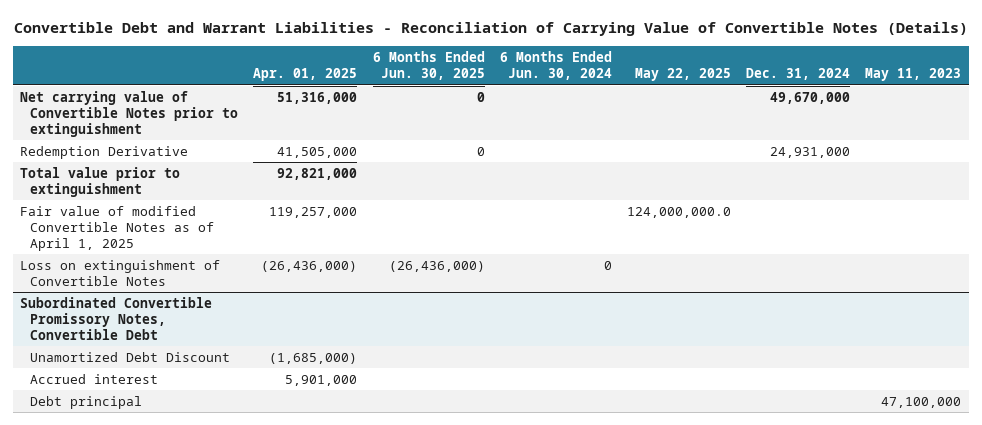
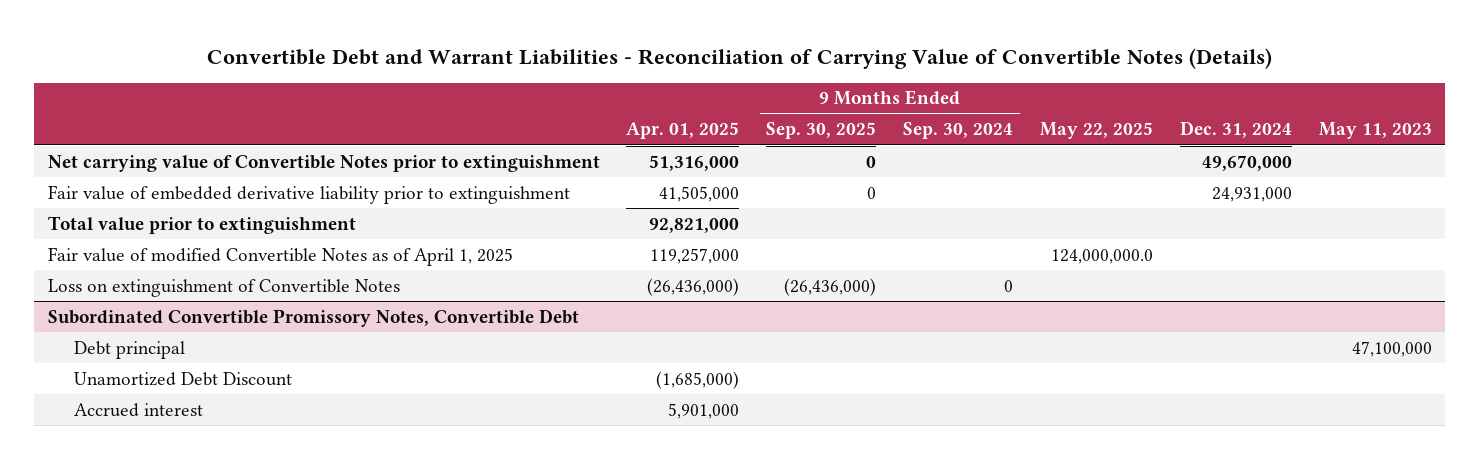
- | Apr. 01, 2025 | 6 Months Ended Jun. 30, 2025 | 6 Months Ended Jun. 30, 2024 | May 22, 2025 | Dec. 31, 2024 | May 11, 2023
+ | Apr. 01, 2025 | 9 Months Ended Sep. 30, 2025 | 9 Months Ended Sep. 30, 2024 | May 22, 2025 | Dec. 31, 2024 | May 11, 2023
- Redemption Derivative | 41,505,000 | 0 | | | 24,931,000 |
+ Fair value of embedded derivative liability prior to extinguishment | 41,505,000 | 0 | | | 24,931,000 |
@ Subordinated Convertible Promissory Notes, Convertible Debt
moved up: Debt principal | | | | | | 47,100,000

